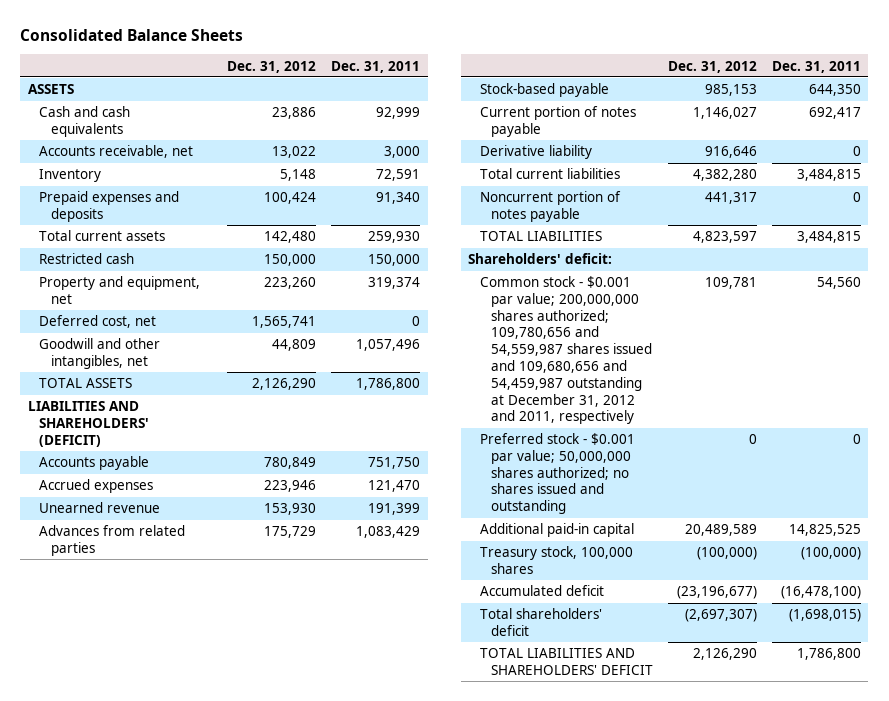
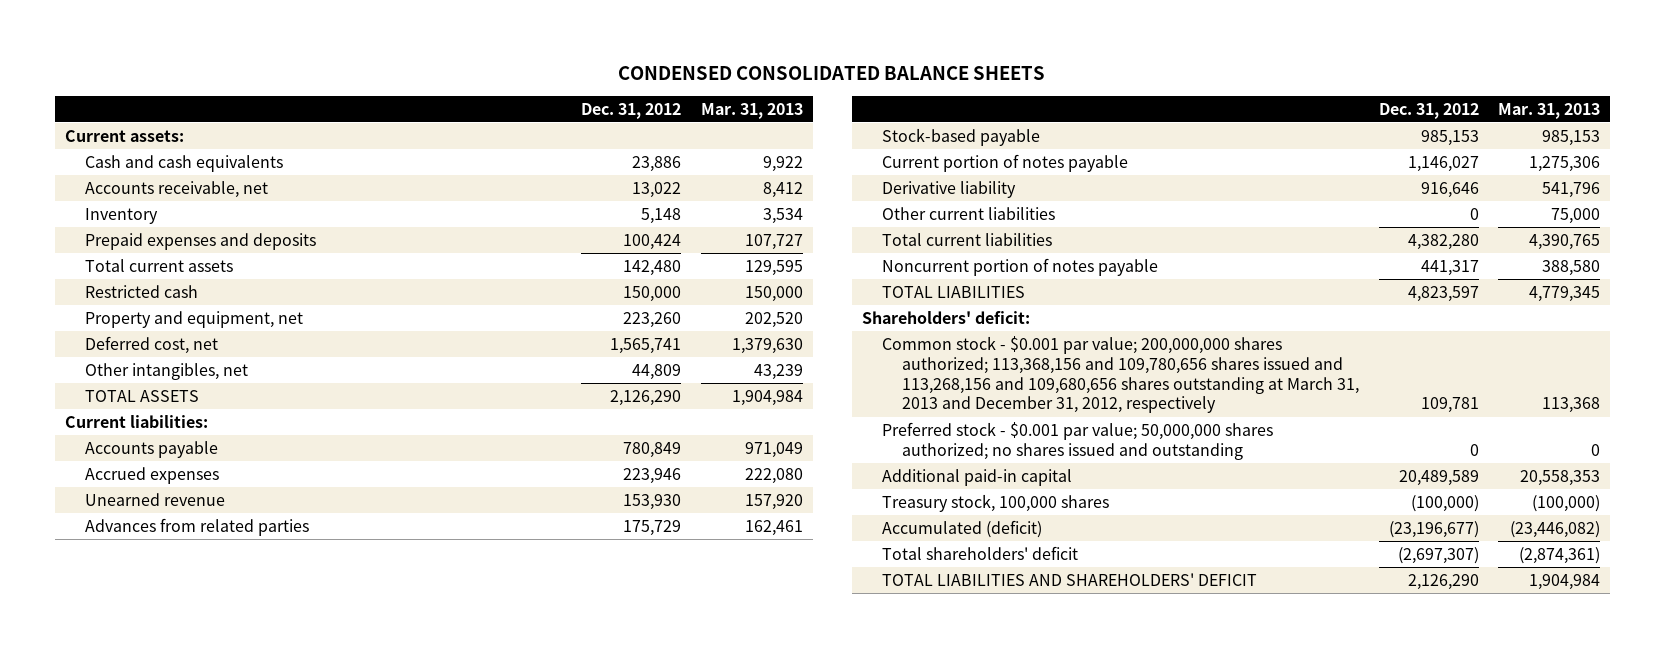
- Consolidated Balance Sheets
+ CONDENSED CONSOLIDATED BALANCE SHEETS
- | Dec. 31, 2012 | Dec. 31, 2011
+ | Dec. 31, 2012 | Mar. 31, 2013
- ASSETS
+ Current assets:
- Goodwill and other intangibles, net | 44,809 | 1,057,496
+ Other intangibles, net | 44,809 | 43,239
- LIABILITIES AND SHAREHOLDERS' (DEFICIT)
+ Current liabilities:
+ Other current liabilities | 0 | 75,000
- Common stock - $0.001 par value; 200,000,000 shares authorized; 109,780,656 and 54,559,987 shares issued and 109,680,656 and 54,459,987 outstanding at December 31, 2012 and 2011, respectively | 109,781 | 54,560
+ Common stock - $0.001 par value; 200,000,000 shares authorized; 113,368,156 and 109,780,656 shares issued and 113,268,156 and 109,680,656 shares outstanding at March 31, 2013 and December 31, 2012, respectively | 109,781 | 113,368
- Accumulated deficit | (23,196,677) | (16,478,100)
+ Accumulated (deficit) | (23,196,677) | (23,446,082)

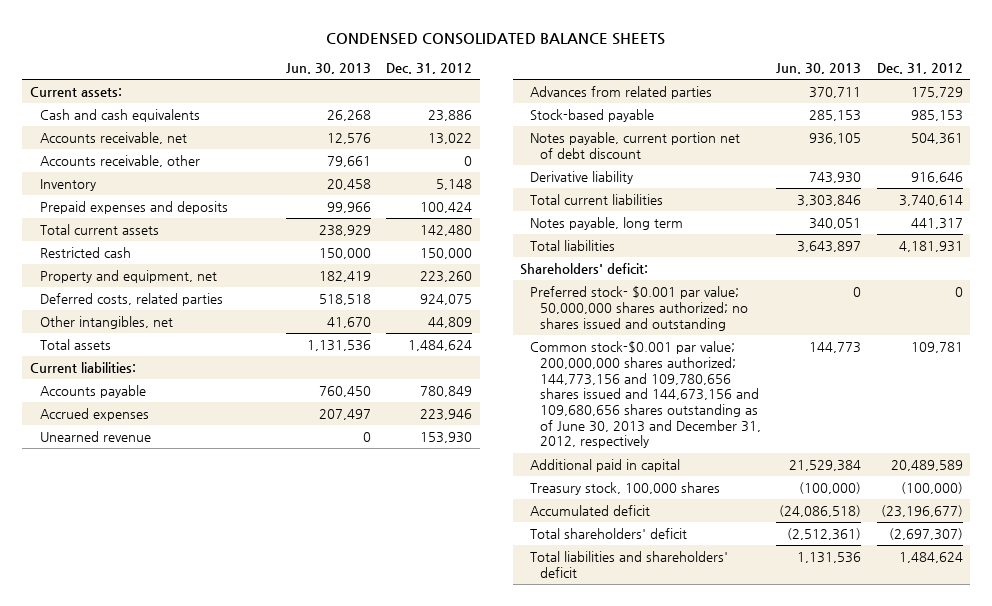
- | Dec. 31, 2012 | Mar. 31, 2013
+ | Jun. 30, 2013 | Dec. 31, 2012
+ Accounts receivable, other | 79,661 | 0
- Deferred cost, net | 1,565,741 | 1,379,630
+ Deferred costs, related parties | 518,518 | 924,075
- TOTAL ASSETS | 2,126,290 | 1,904,984
+ Total assets | 1,131,536 | 1,484,624
- Current portion of notes payable | 1,146,027 | 1,275,306
+ Notes payable, current portion net of debt discount | 936,105 | 504,361
- Other current liabilities | 0 | 75,000
- Total current liabilities | 4,382,280 | 4,390,765
- Noncurrent portion of notes payable | 441,317 | 388,580
- TOTAL LIABILITIES | 4,823,597 | 4,779,345
+ Total current liabilities | 3,303,846 | 3,740,614
+ Notes payable, long term | 340,051 | 441,317
+ Total liabilities | 3,643,897 | 4,181,931
- Common stock - $0.001 par value; 200,000,000 shares authorized; 113,368,156 and 109,780,656 shares issued and 113,268,156 and 109,680,656 shares outstanding at March 31, 2013 and December 31, 2012, respectively | 109,781 | 113,368
- Preferred stock - $0.001 par value; 50,000,000 shares authorized; no shares issued and outstanding | 0 | 0
- Additional paid-in capital | 20,489,589 | 20,558,353
+ Preferred stock- $0.001 par value; 50,000,000 shares authorized; no shares issued and outstanding | 0 | 0
+ Common stock-$0.001 par value; 200,000,000 shares authorized; 144,773,156 and 109,780,656 shares issued and 144,673,156 and 109,680,656 shares outstanding as of June 30, 2013 and December 31, 2012, respectively | 144,773 | 109,781
+ Additional paid in capital | 21,529,384 | 20,489,589
- Accumulated (deficit) | (23,196,677) | (23,446,082)
+ Accumulated deficit | (24,086,518) | (23,196,677)
- TOTAL LIABILITIES AND SHAREHOLDERS' DEFICIT | 2,126,290 | 1,904,984
+ Total liabilities and shareholders' deficit | 1,131,536 | 1,484,624

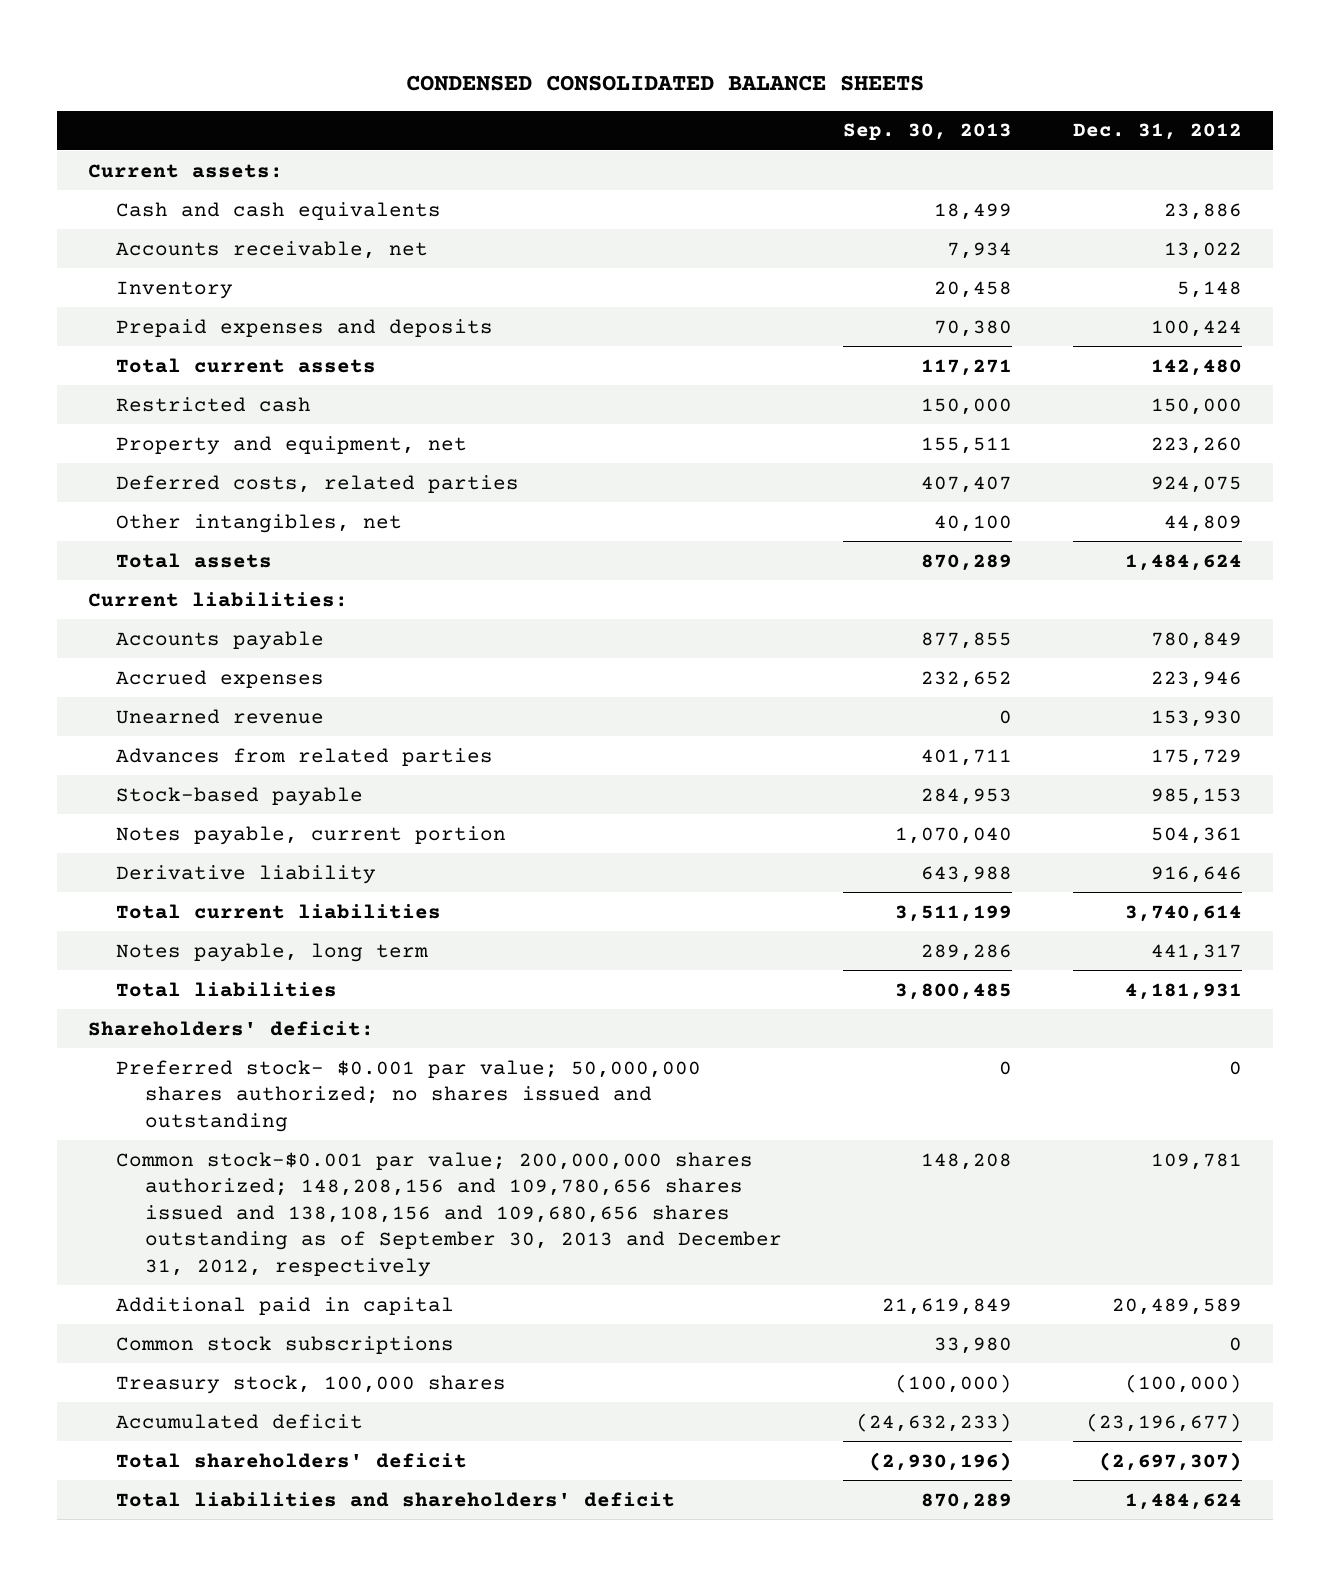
- | Jun. 30, 2013 | Dec. 31, 2012
+ | Sep. 30, 2013 | Dec. 31, 2012
- Accounts receivable, other | 79,661 | 0
- Notes payable, current portion net of debt discount | 936,105 | 504,361
+ Notes payable, current portion | 1,070,040 | 504,361
- Common stock-$0.001 par value; 200,000,000 shares authorized; 144,773,156 and 109,780,656 shares issued and 144,673,156 and 109,680,656 shares outstanding as of June 30, 2013 and December 31, 2012, respectively | 144,773 | 109,781
+ Common stock-$0.001 par value; 200,000,000 shares authorized; 148,208,156 and 109,780,656 shares issued and 138,108,156 and 109,680,656 shares outstanding as of September 30, 2013 and December 31, 2012, respectively | 148,208 | 109,781
+ Common stock subscriptions | 33,980 | 0

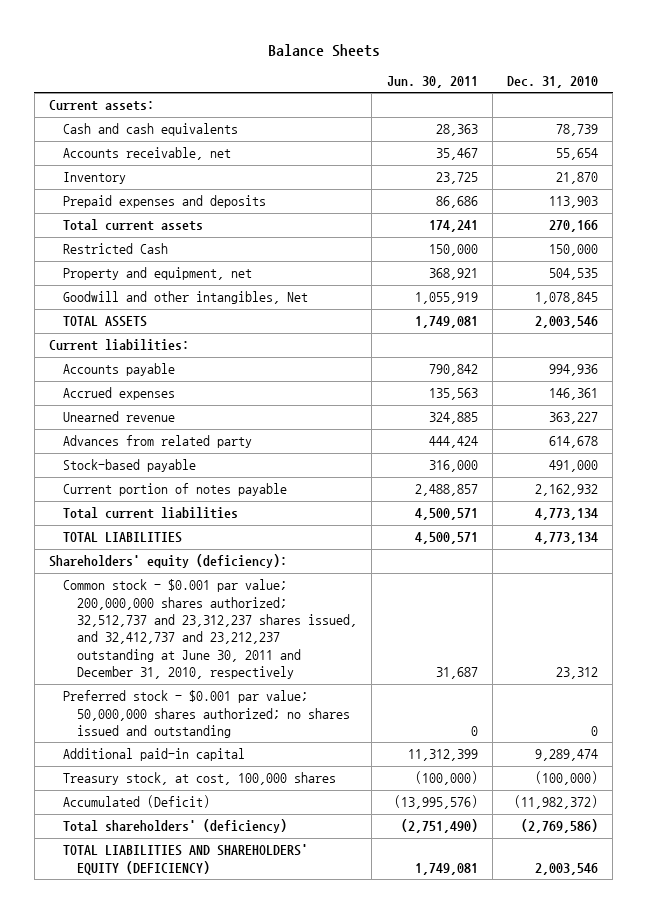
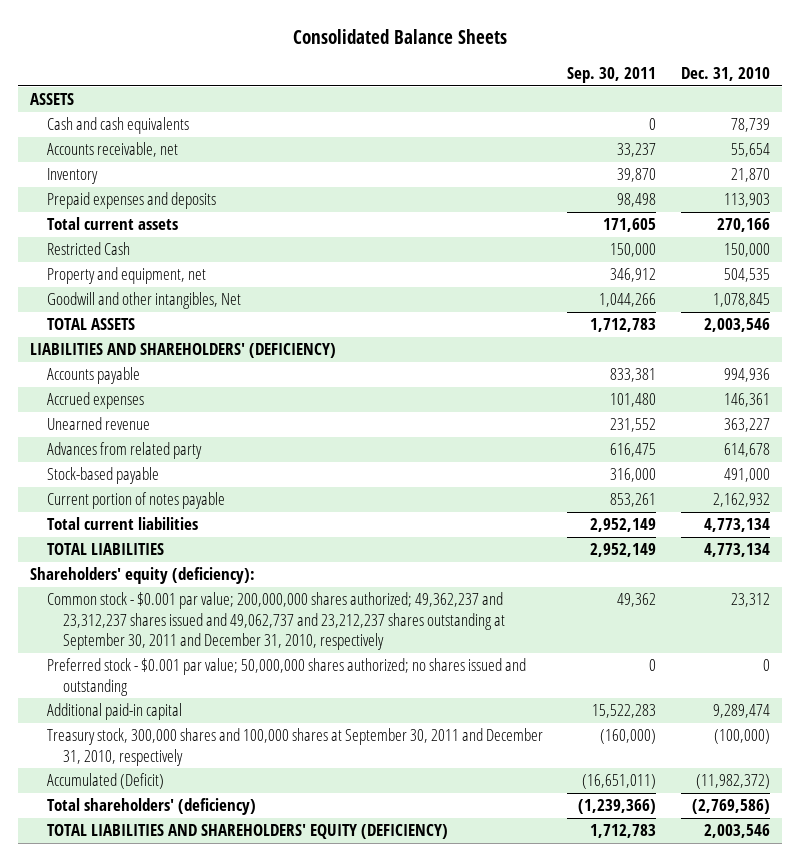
- Balance Sheets
+ Consolidated Balance Sheets
- | Jun. 30, 2011 | Dec. 31, 2010
+ | Sep. 30, 2011 | Dec. 31, 2010
- Current assets:
+ ASSETS
- Current liabilities:
+ LIABILITIES AND SHAREHOLDERS' (DEFICIENCY)
- Common stock - $0.001 par value; 200,000,000 shares authorized; 32,512,737 and 23,312,237 shares issued, and 32,412,737 and 23,212,237 outstanding at June 30, 2011 and December 31, 2010, respectively | 31,687 | 23,312
+ Common stock - $0.001 par value; 200,000,000 shares authorized; 49,362,237 and 23,312,237 shares issued and 49,062,737 and 23,212,237 shares outstanding at September 30, 2011 and December 31, 2010, respectively | 49,362 | 23,312
- Treasury stock, at cost, 100,000 shares | (100,000) | (100,000)
+ Treasury stock, 300,000 shares and 100,000 shares at September 30, 2011 and December 31, 2010, respectively | (160,000) | (100,000)

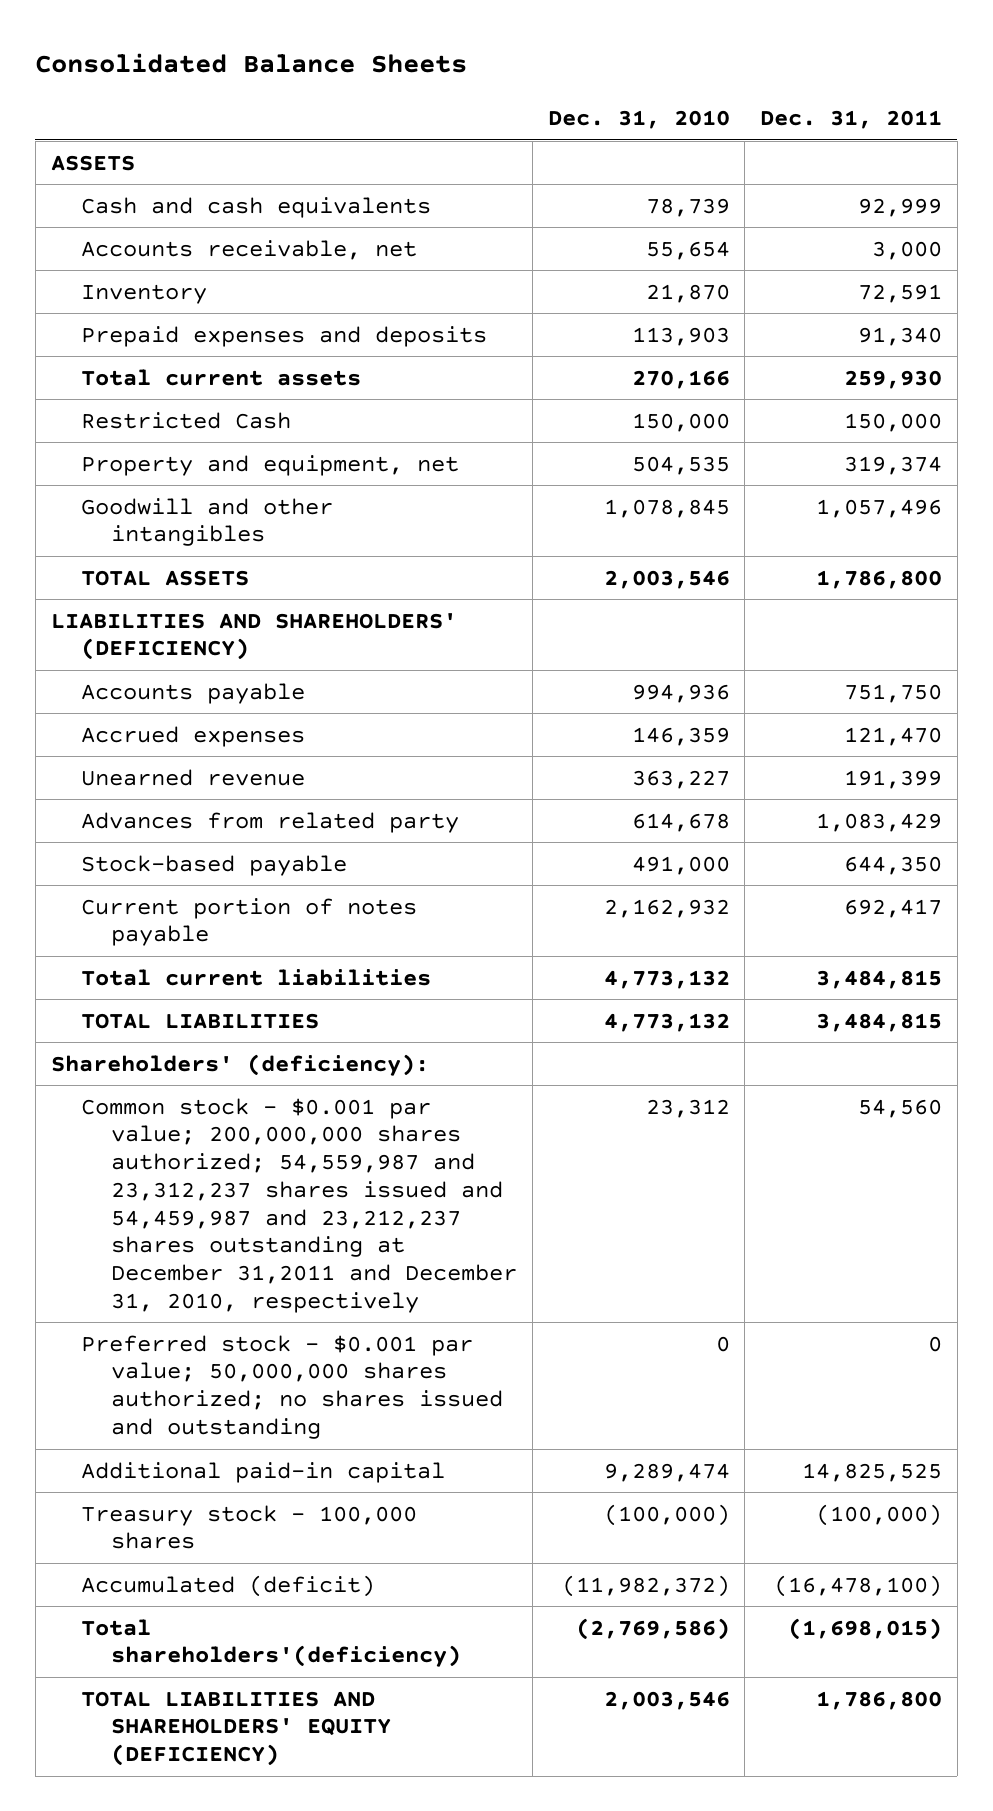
- | Sep. 30, 2011 | Dec. 31, 2010
+ | Dec. 31, 2010 | Dec. 31, 2011
- Goodwill and other intangibles, Net | 1,044,266 | 1,078,845
+ Goodwill and other intangibles | 1,078,845 | 1,057,496
- Accrued expenses | 101,480 | 146,361
+ Accrued expenses | 146,359 | 121,470
- Total current liabilities | 2,952,149 | 4,773,134
- TOTAL LIABILITIES | 2,952,149 | 4,773,134
- Shareholders' equity (deficiency):
- Common stock - $0.001 par value; 200,000,000 shares authorized; 49,362,237 and 23,312,237 shares issued and 49,062,737 and 23,212,237 shares outstanding at September 30, 2011 and December 31, 2010, respectively | 49,362 | 23,312
+ Total current liabilities | 4,773,132 | 3,484,815
+ TOTAL LIABILITIES | 4,773,132 | 3,484,815
+ Shareholders' (deficiency):
+ Common stock - $0.001 par value; 200,000,000 shares authorized; 54,559,987 and 23,312,237 shares issued and 54,459,987 and 23,212,237 shares outstanding at December 31,2011 and December 31, 2010, respectively | 23,312 | 54,560
- Treasury stock, 300,000 shares and 100,000 shares at September 30, 2011 and December 31, 2010, respectively | (160,000) | (100,000)
- Accumulated (Deficit) | (16,651,011) | (11,982,372)
- Total shareholders' (deficiency) | (1,239,366) | (2,769,586)
+ Treasury stock - 100,000 shares | (100,000) | (100,000)
+ Accumulated (deficit) | (11,982,372) | (16,478,100)
+ Total shareholders'(deficiency) | (2,769,586) | (1,698,015)

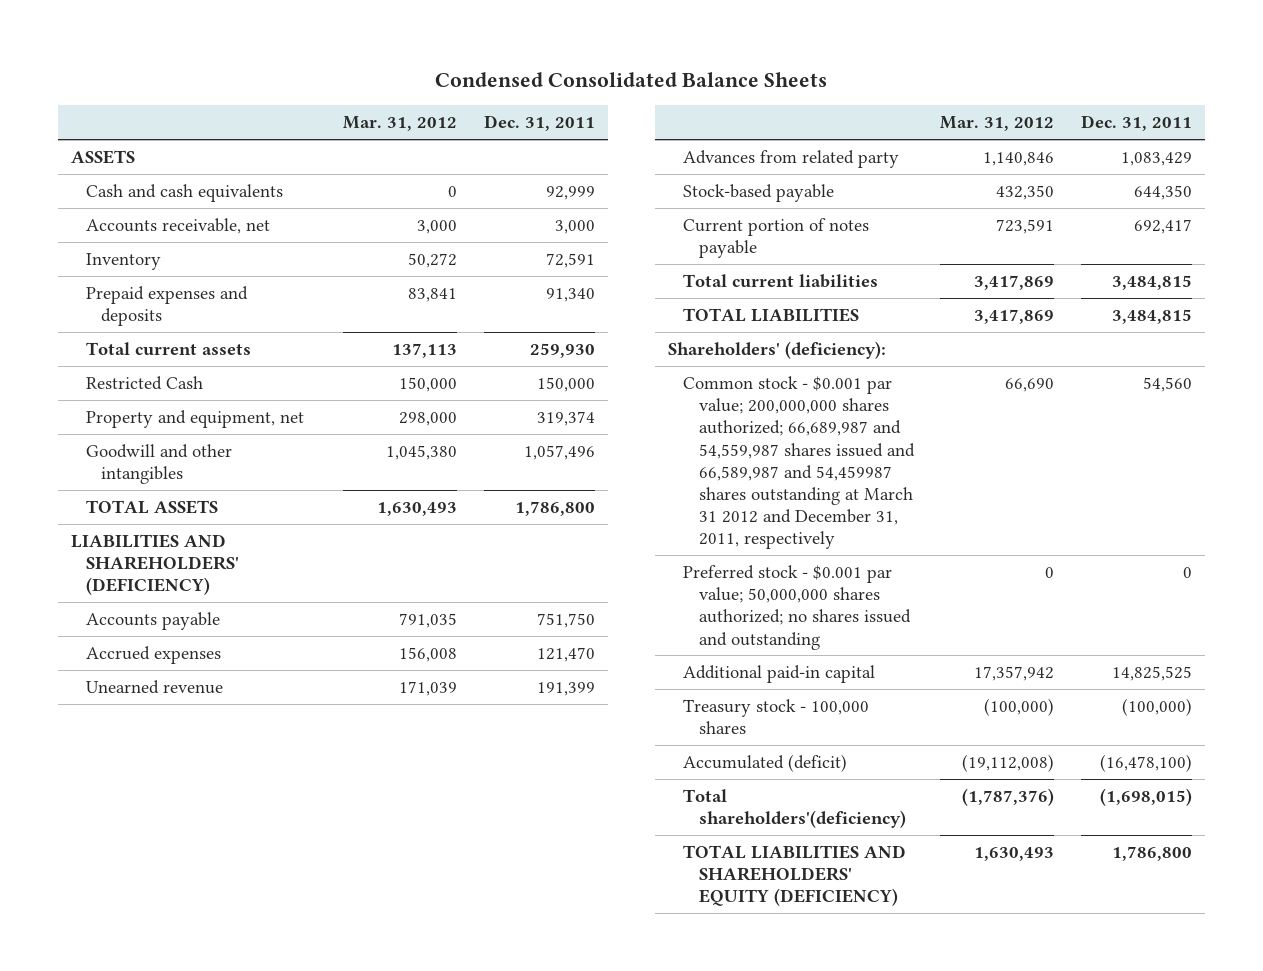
- Consolidated Balance Sheets
+ Condensed Consolidated Balance Sheets
- | Dec. 31, 2010 | Dec. 31, 2011
+ | Mar. 31, 2012 | Dec. 31, 2011
- Common stock - $0.001 par value; 200,000,000 shares authorized; 54,559,987 and 23,312,237 shares issued and 54,459,987 and 23,212,237 shares outstanding at December 31,2011 and December 31, 2010, respectively | 23,312 | 54,560
+ Common stock - $0.001 par value; 200,000,000 shares authorized; 66,689,987 and 54,559,987 shares issued and 66,589,987 and 54,459987 shares outstanding at March 31 2012 and December 31, 2011, respectively | 66,690 | 54,560

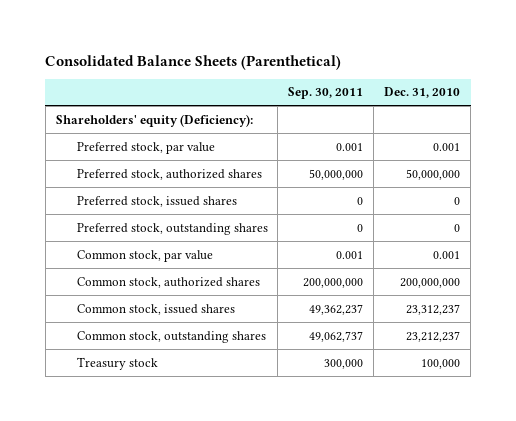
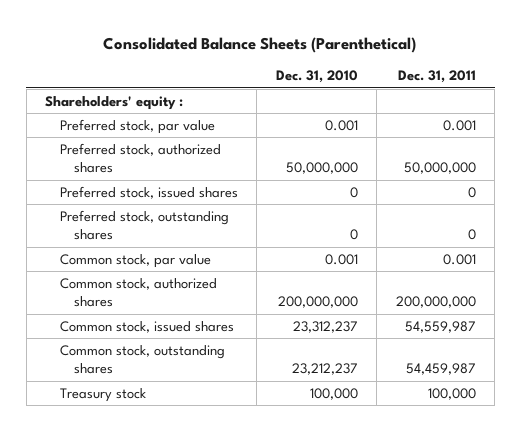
- | Sep. 30, 2011 | Dec. 31, 2010
+ | Dec. 31, 2010 | Dec. 31, 2011
- Shareholders' equity (Deficiency):
+ Shareholders' equity :

